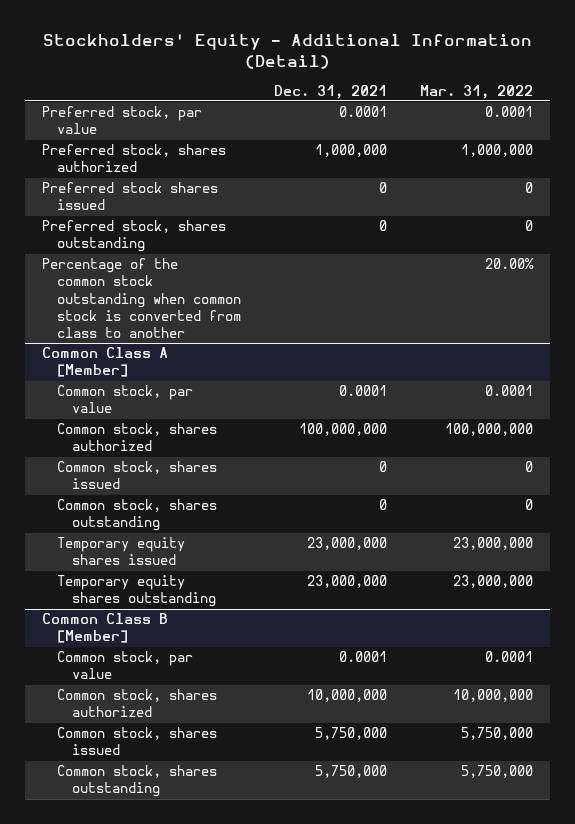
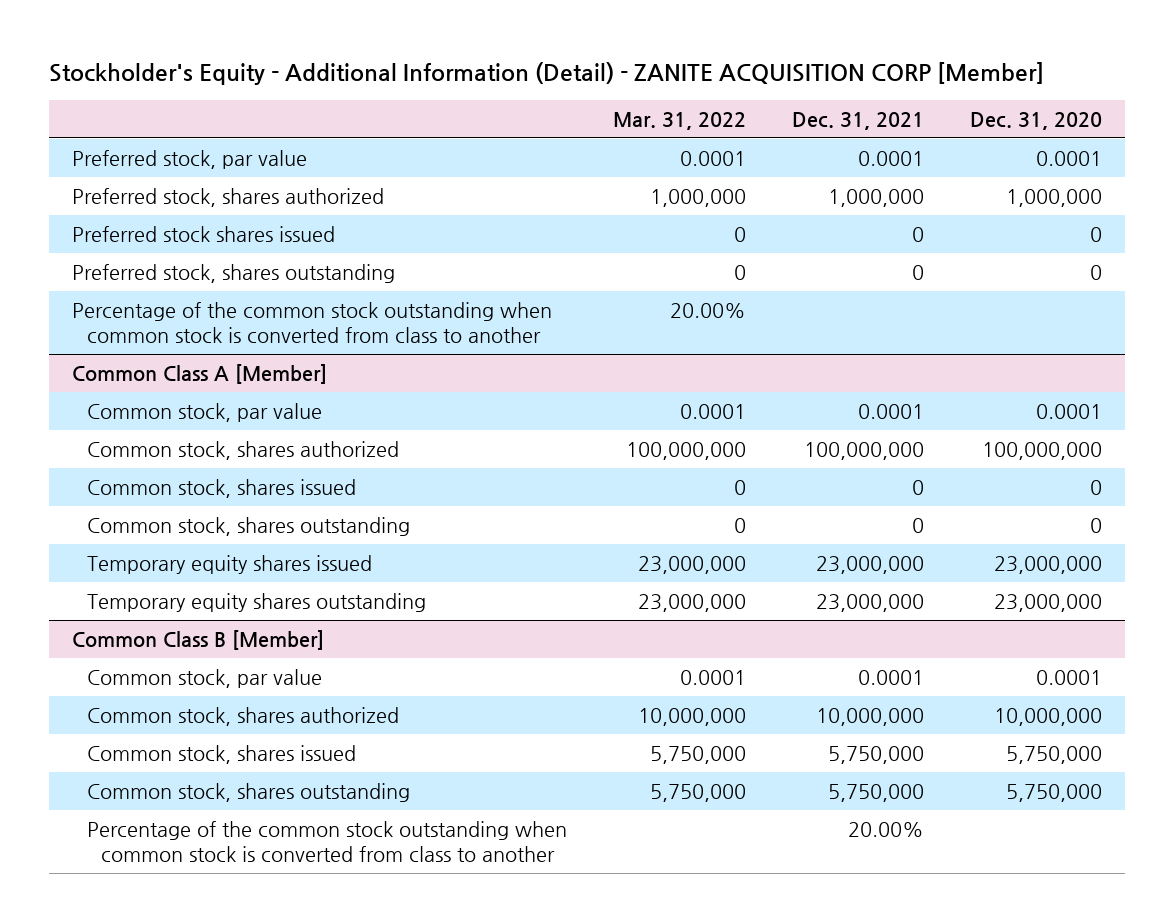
- Stockholders' Equity - Additional Information (Detail)
+ Stockholder's Equity - Additional Information (Detail) - ZANITE ACQUISITION CORP [Member]
- | Dec. 31, 2021 | Mar. 31, 2022
+ | Mar. 31, 2022 | Dec. 31, 2021 | Dec. 31, 2020
@ Common Class B [Member]
+ Percentage of the common stock outstanding when common stock is converted from class to another | | 20.00% |

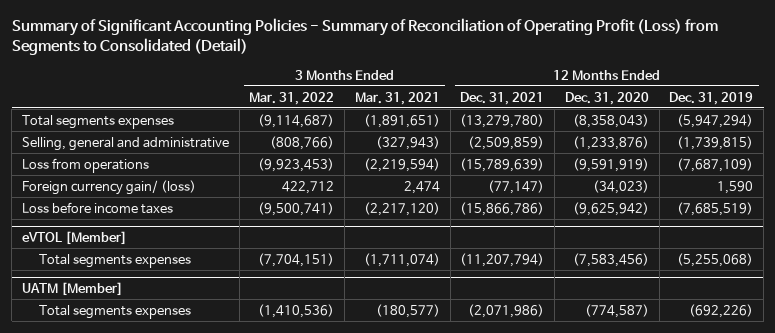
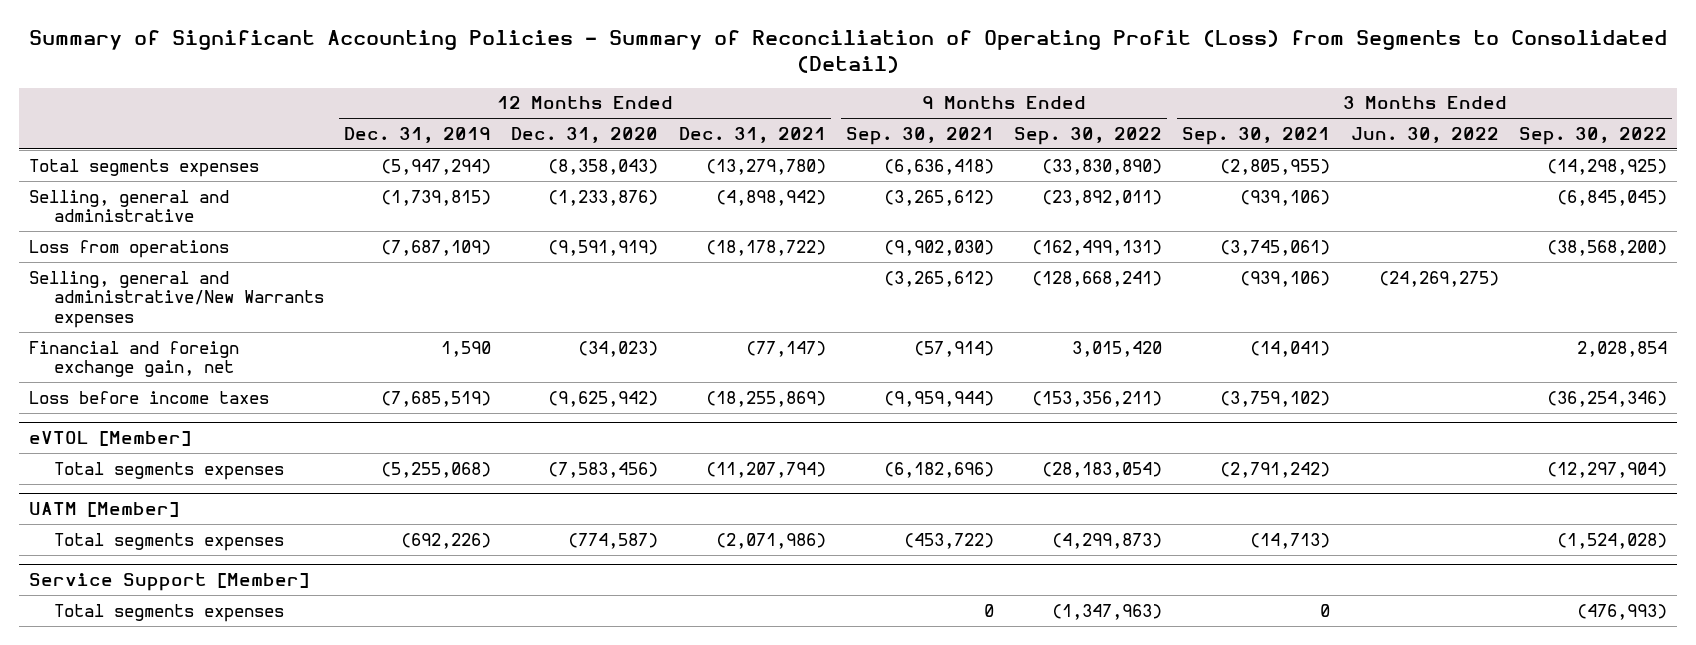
- | 3 Months Ended Mar. 31, 2022 | 3 Months Ended Mar. 31, 2021 | 12 Months Ended Dec. 31, 2021 | 12 Months Ended Dec. 31, 2020 | 12 Months Ended Dec. 31, 2019
+ | 12 Months Ended Dec. 31, 2019 | 12 Months Ended Dec. 31, 2020 | 12 Months Ended Dec. 31, 2021 | 9 Months Ended Sep. 30, 2021 | 9 Months Ended Sep. 30, 2022 | 3 Months Ended Sep. 30, 2021 | 3 Months Ended Jun. 30, 2022 | 3 Months Ended Sep. 30, 2022
- Selling, general and administrative | (808,766) | (327,943) | (2,509,859) | (1,233,876) | (1,739,815)
- Loss from operations | (9,923,453) | (2,219,594) | (15,789,639) | (9,591,919) | (7,687,109)
- Foreign currency gain/ (loss) | 422,712 | 2,474 | (77,147) | (34,023) | 1,590
- Loss before income taxes | (9,500,741) | (2,217,120) | (15,866,786) | (9,625,942) | (7,685,519)
+ Selling, general and administrative | (1,739,815) | (1,233,876) | (4,898,942) | (3,265,612) | (23,892,011) | (939,106) | | (6,845,045)
+ Loss from operations | (7,687,109) | (9,591,919) | (18,178,722) | (9,902,030) | (162,499,131) | (3,745,061) | | (38,568,200)
+ Selling, general and administrative/New Warrants expenses | | | | (3,265,612) | (128,668,241) | (939,106) | (24,269,275) |
+ Financial and foreign exchange gain, net | 1,590 | (34,023) | (77,147) | (57,914) | 3,015,420 | (14,041) | | 2,028,854
+ Loss before income taxes | (7,685,519) | (9,625,942) | (18,255,869) | (9,959,944) | (153,356,211) | (3,759,102) | | (36,254,346)
+ Service Support [Member]
+ Total segments expenses | | | | 0 | (1,347,963) | 0 | | (476,993)

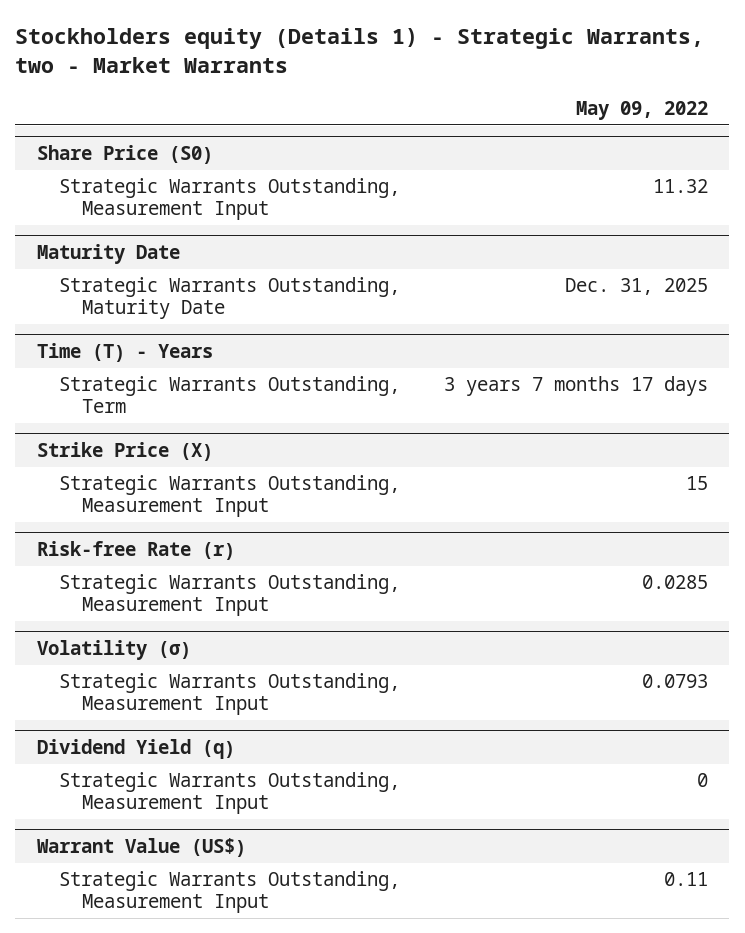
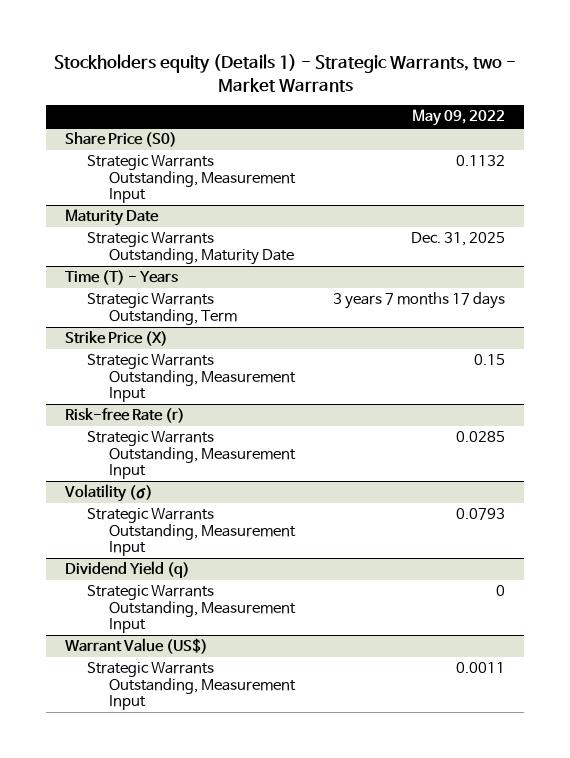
@ Share Price (S0)
- Strategic Warrants Outstanding, Measurement Input | 11.32
+ Strategic Warrants Outstanding, Measurement Input | 0.1132
@ Strike Price (X)
- Strategic Warrants Outstanding, Measurement Input | 15
+ Strategic Warrants Outstanding, Measurement Input | 0.15
@ Warrant Value (US$)
- Strategic Warrants Outstanding, Measurement Input | 0.11
+ Strategic Warrants Outstanding, Measurement Input | 0.0011

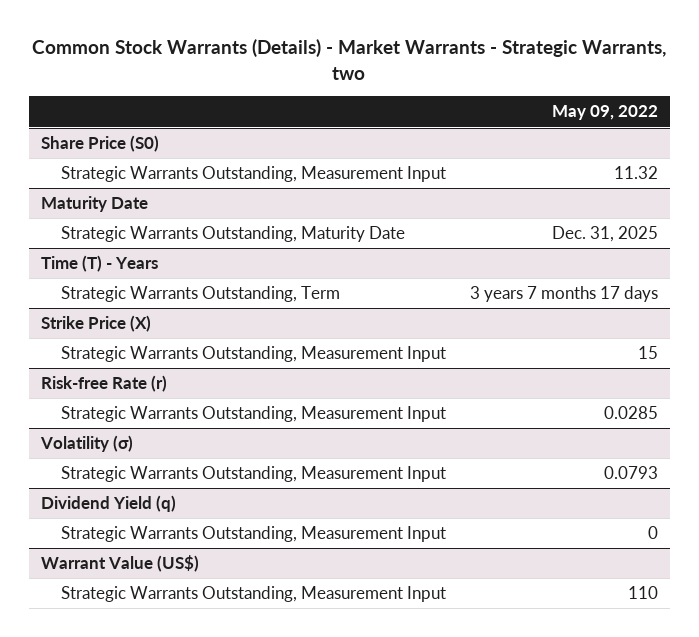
- Stockholders equity (Details 1) - Strategic Warrants, two - Market Warrants
+ Common Stock Warrants (Details) - Market Warrants - Strategic Warrants, two
@ Share Price (S0)
- Strategic Warrants Outstanding, Measurement Input | 0.1132
+ Strategic Warrants Outstanding, Measurement Input | 11.32
@ Strike Price (X)
- Strategic Warrants Outstanding, Measurement Input | 0.15
+ Strategic Warrants Outstanding, Measurement Input | 15
@ Warrant Value (US$)
- Strategic Warrants Outstanding, Measurement Input | 0.0011
+ Strategic Warrants Outstanding, Measurement Input | 110

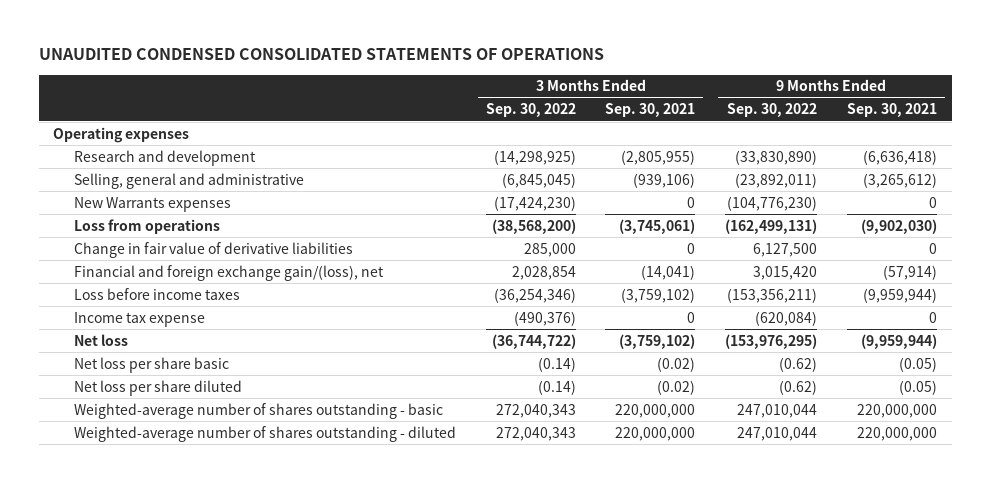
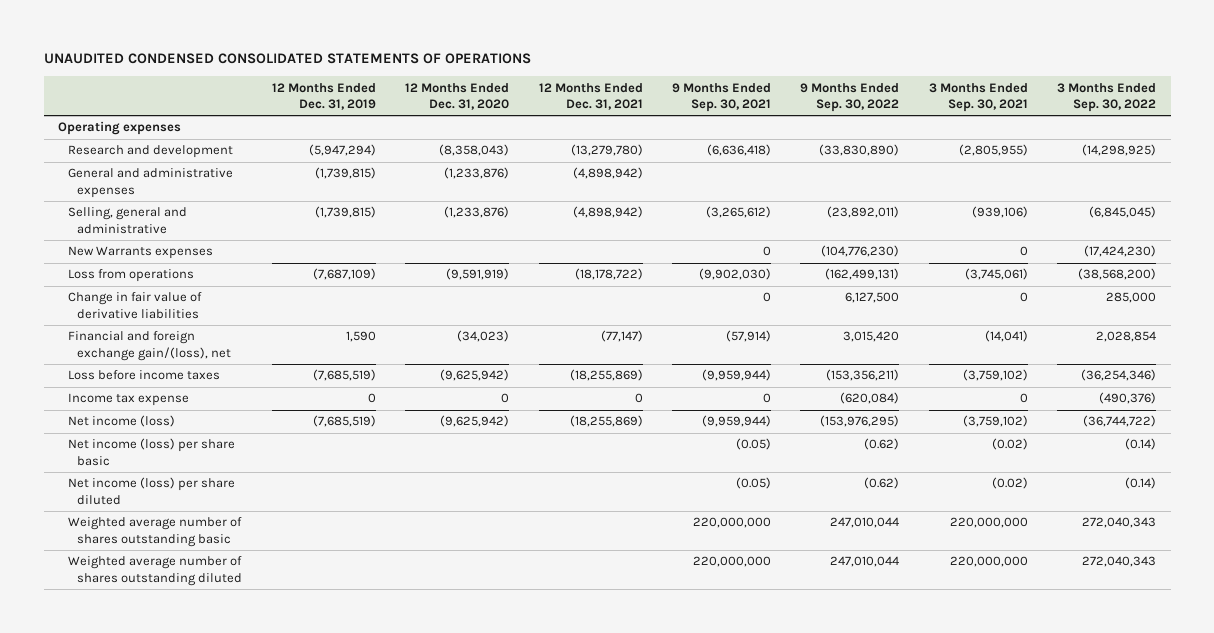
- | 3 Months Ended Sep. 30, 2022 | 3 Months Ended Sep. 30, 2021 | 9 Months Ended Sep. 30, 2022 | 9 Months Ended Sep. 30, 2021
+ | 12 Months Ended Dec. 31, 2019 | 12 Months Ended Dec. 31, 2020 | 12 Months Ended Dec. 31, 2021 | 9 Months Ended Sep. 30, 2021 | 9 Months Ended Sep. 30, 2022 | 3 Months Ended Sep. 30, 2021 | 3 Months Ended Sep. 30, 2022
+ General and administrative expenses | (1,739,815) | (1,233,876) | (4,898,942) | | | |
- Net loss | (36,744,722) | (3,759,102) | (153,976,295) | (9,959,944)
- Net loss per share basic | (0.14) | (0.02) | (0.62) | (0.05)
- Net loss per share diluted | (0.14) | (0.02) | (0.62) | (0.05)
- Weighted-average number of shares outstanding - basic | 272,040,343 | 220,000,000 | 247,010,044 | 220,000,000
- Weighted-average number of shares outstanding - diluted | 272,040,343 | 220,000,000 | 247,010,044 | 220,000,000
+ Net income (loss) | (7,685,519) | (9,625,942) | (18,255,869) | (9,959,944) | (153,976,295) | (3,759,102) | (36,744,722)
+ Net income (loss) per share basic | | | | (0.05) | (0.62) | (0.02) | (0.14)
+ Net income (loss) per share diluted | | | | (0.05) | (0.62) | (0.02) | (0.14)
+ Weighted average number of shares outstanding basic | | | | 220,000,000 | 247,010,044 | 220,000,000 | 272,040,343
+ Weighted average number of shares outstanding diluted | | | | 220,000,000 | 247,010,044 | 220,000,000 | 272,040,343

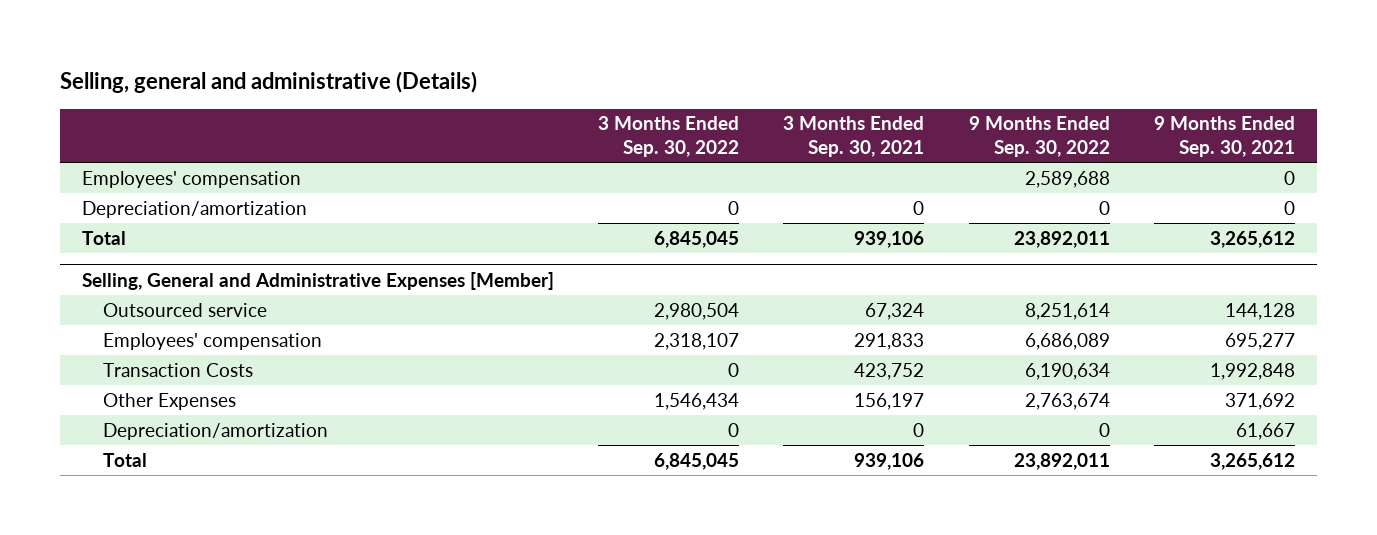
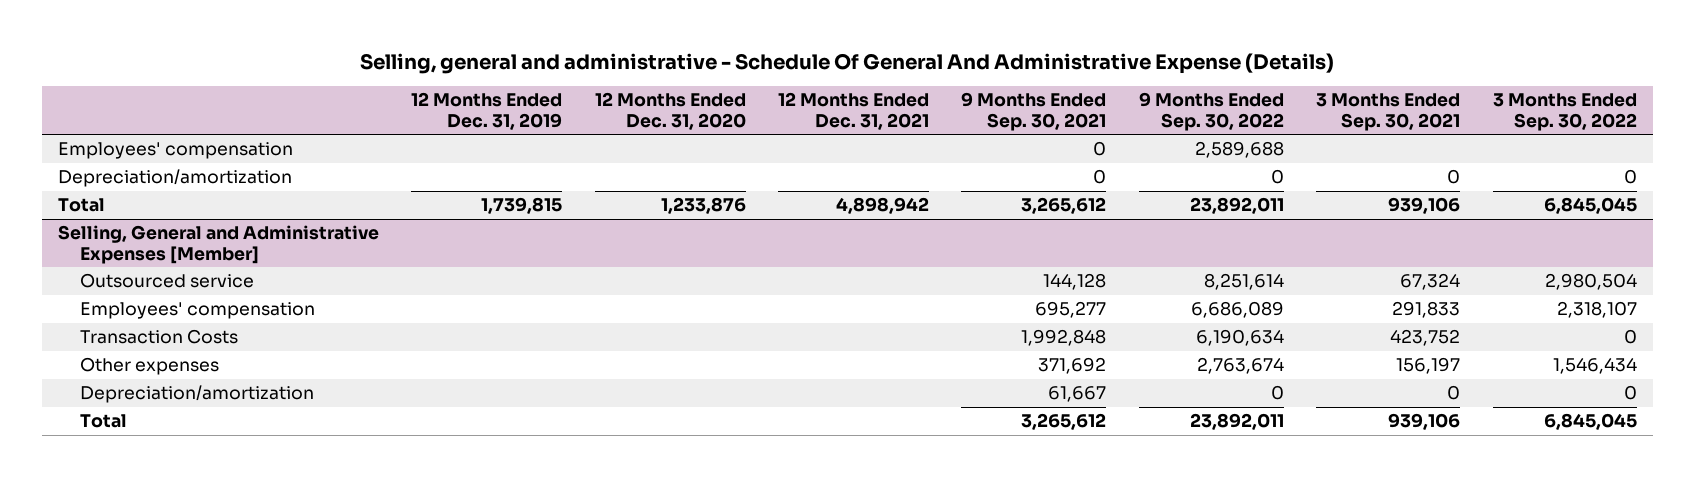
- Selling, general and administrative (Details)
+ Selling, general and administrative - Schedule Of General And Administrative Expense (Details)
- | 3 Months Ended Sep. 30, 2022 | 3 Months Ended Sep. 30, 2021 | 9 Months Ended Sep. 30, 2022 | 9 Months Ended Sep. 30, 2021
+ | 12 Months Ended Dec. 31, 2019 | 12 Months Ended Dec. 31, 2020 | 12 Months Ended Dec. 31, 2021 | 9 Months Ended Sep. 30, 2021 | 9 Months Ended Sep. 30, 2022 | 3 Months Ended Sep. 30, 2021 | 3 Months Ended Sep. 30, 2022
@ Selling, General and Administrative Expenses [Member]
- Other Expenses | 1,546,434 | 156,197 | 2,763,674 | 371,692
+ Other expenses | | | | 371,692 | 2,763,674 | 156,197 | 1,546,434

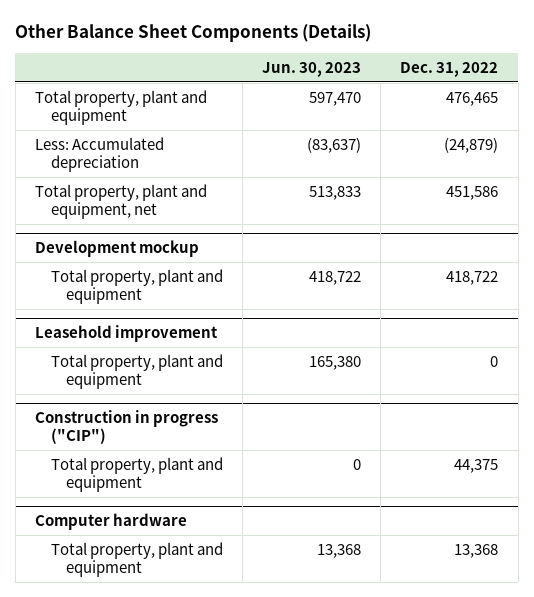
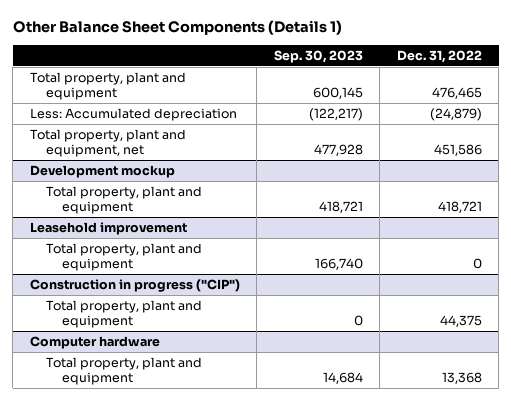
- Other Balance Sheet Components (Details)
+ Other Balance Sheet Components (Details 1)
- | Jun. 30, 2023 | Dec. 31, 2022
+ | Sep. 30, 2023 | Dec. 31, 2022
@ Development mockup
- Total property, plant and equipment | 418,722 | 418,722
+ Total property, plant and equipment | 418,721 | 418,721

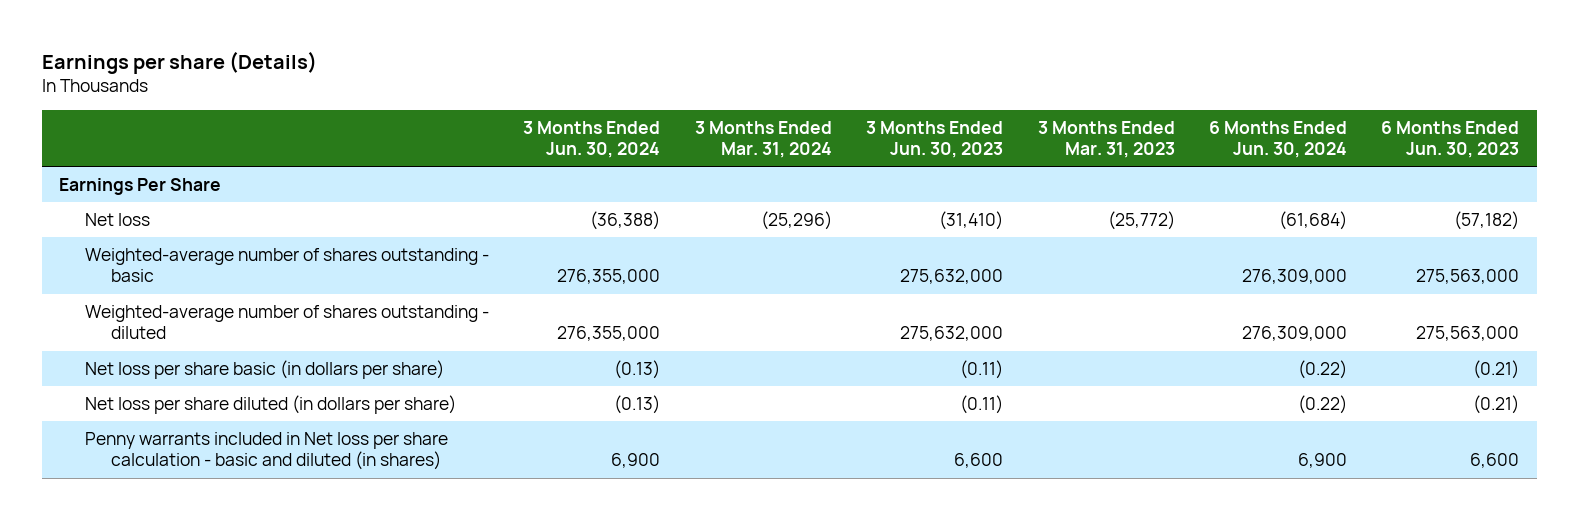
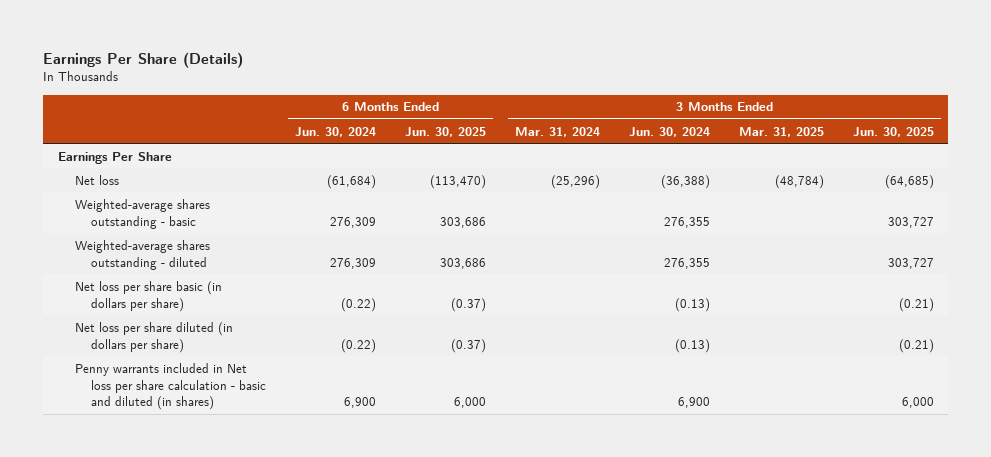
- Earnings per share (Details)
+ Earnings Per Share (Details)
- | 3 Months Ended Jun. 30, 2024 | 3 Months Ended Mar. 31, 2024 | 3 Months Ended Jun. 30, 2023 | 3 Months Ended Mar. 31, 2023 | 6 Months Ended Jun. 30, 2024 | 6 Months Ended Jun. 30, 2023
+ | 6 Months Ended Jun. 30, 2024 | 6 Months Ended Jun. 30, 2025 | 3 Months Ended Mar. 31, 2024 | 3 Months Ended Jun. 30, 2024 | 3 Months Ended Mar. 31, 2025 | 3 Months Ended Jun. 30, 2025
- Weighted-average number of shares outstanding - basic | 276,355,000 | | 275,632,000 | | 276,309,000 | 275,563,000
- Weighted-average number of shares outstanding - diluted | 276,355,000 | | 275,632,000 | | 276,309,000 | 275,563,000
+ Weighted-average shares outstanding - basic | 276,309 | 303,686 | | 276,355 | | 303,727
+ Weighted-average shares outstanding - diluted | 276,309 | 303,686 | | 276,355 | | 303,727

